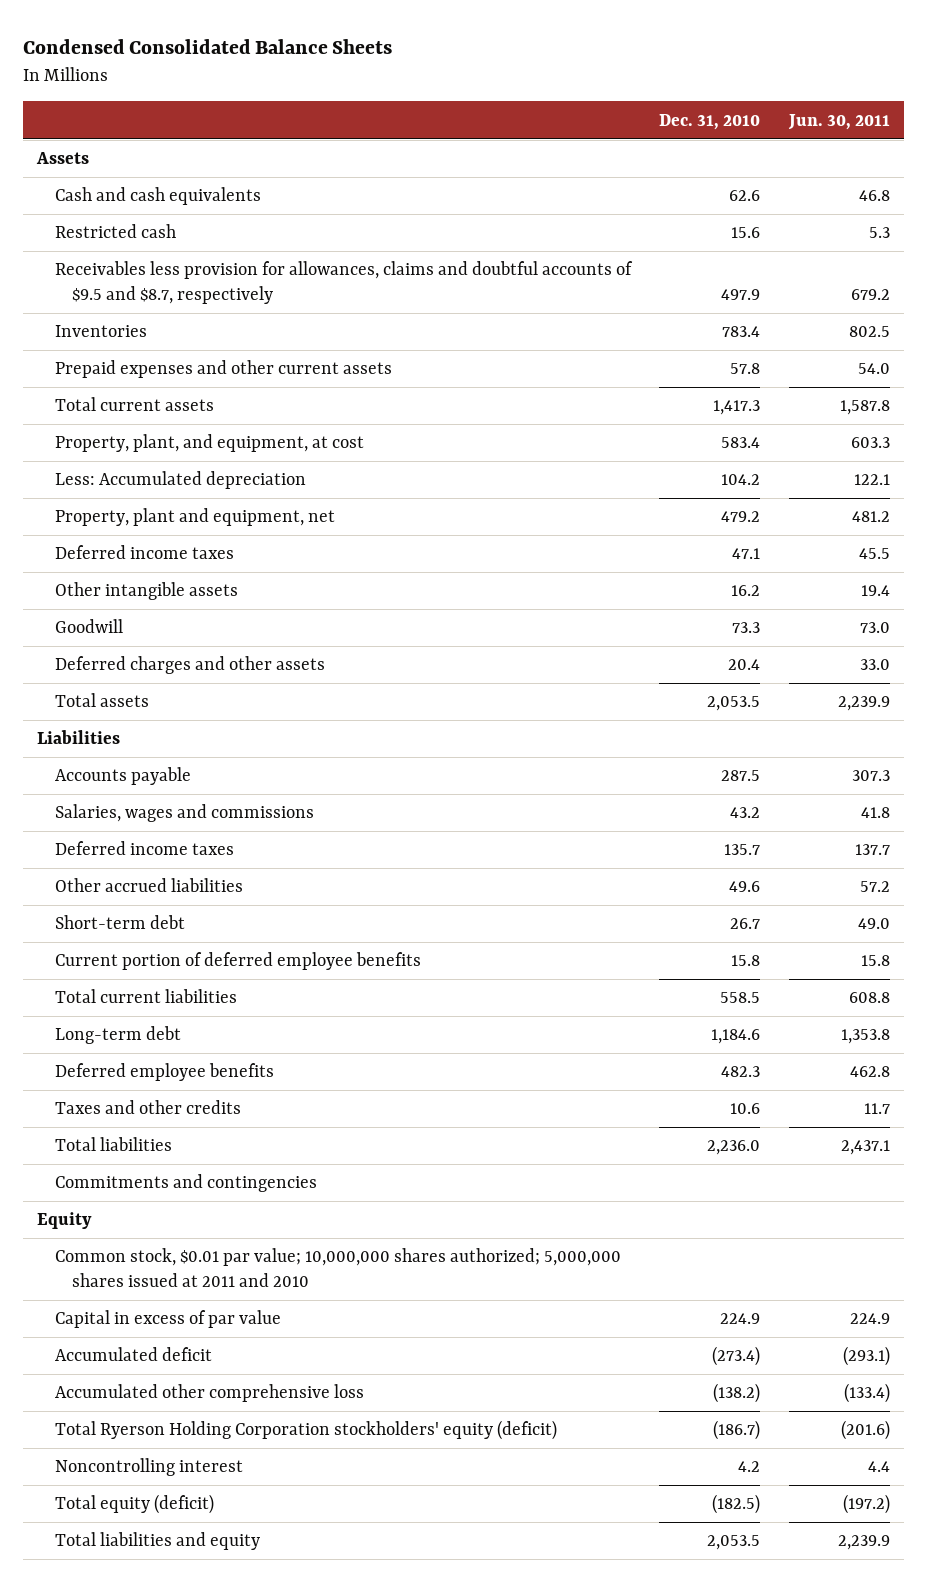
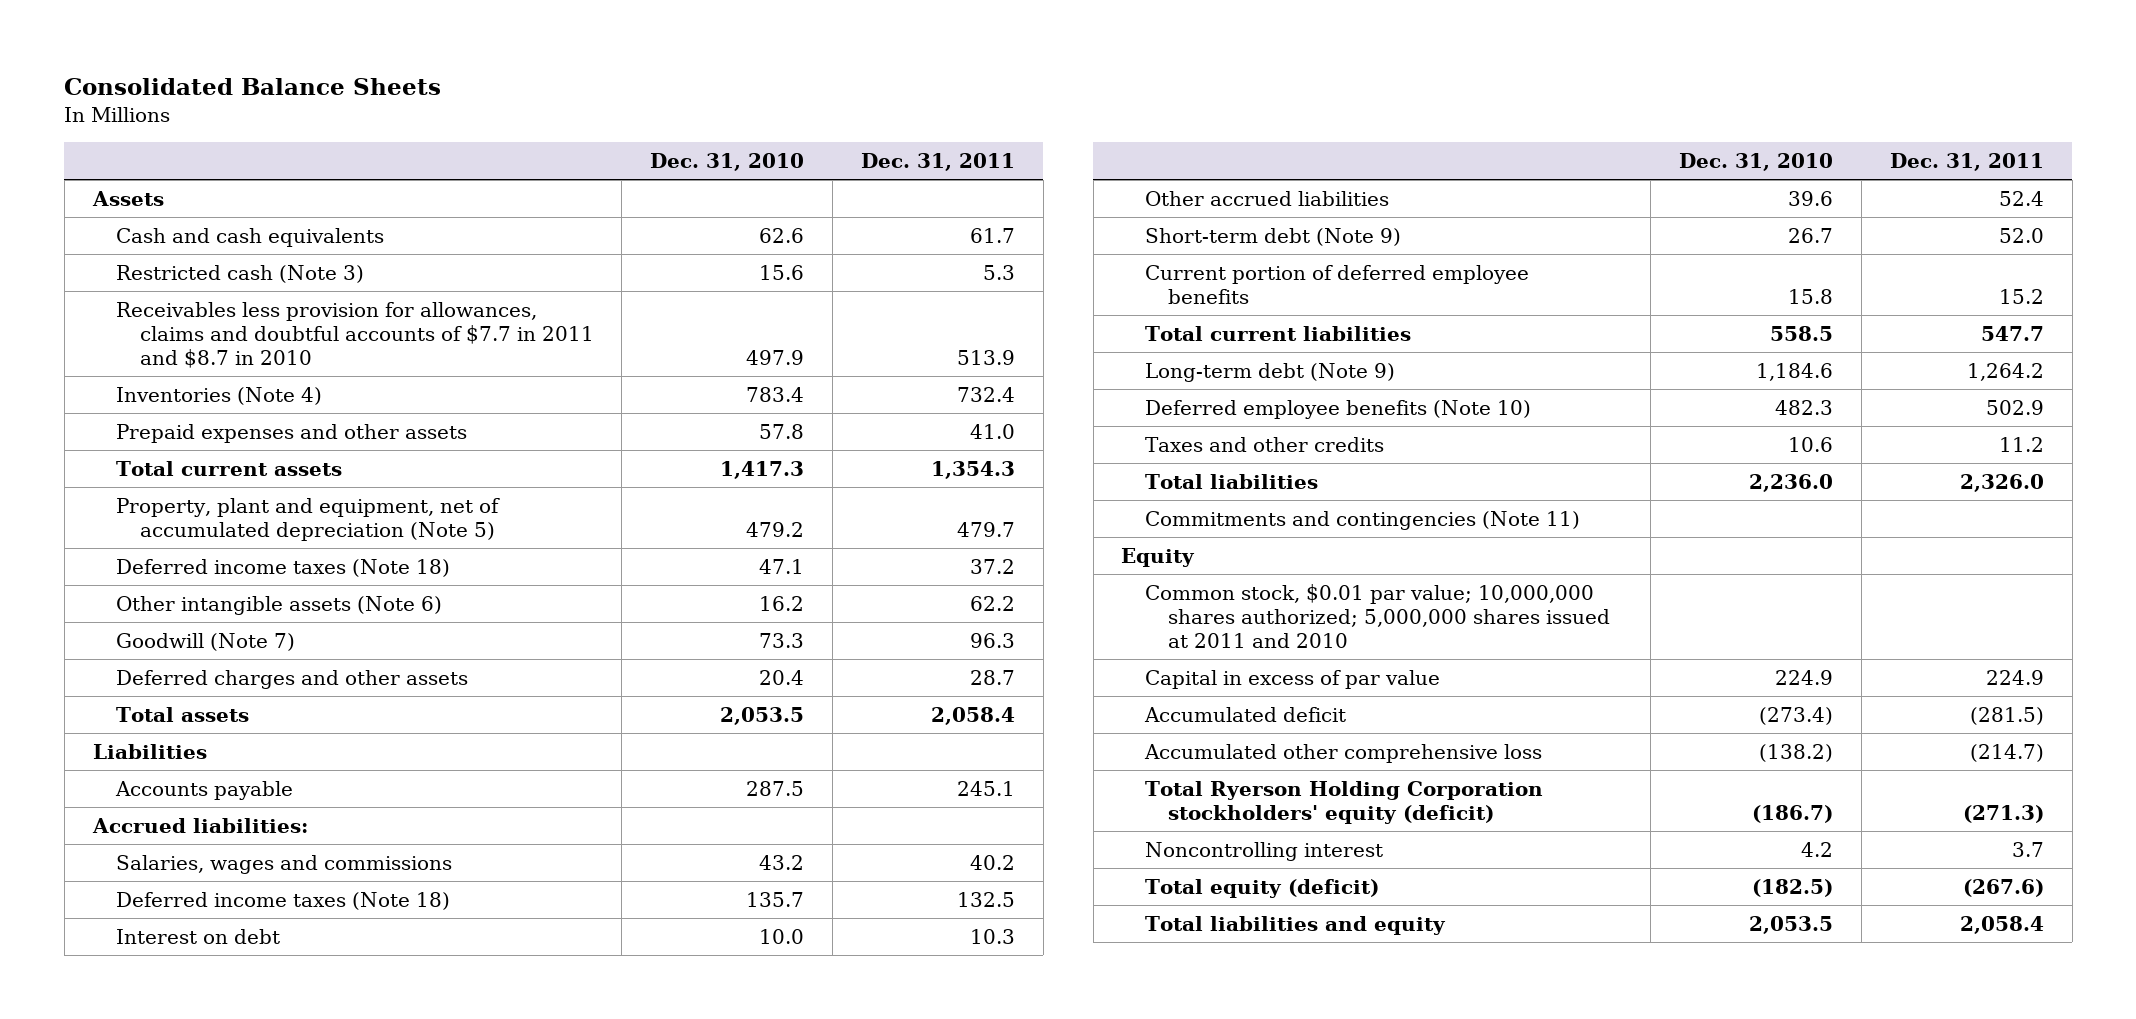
- Condensed Consolidated Balance Sheets
+ Consolidated Balance Sheets
- | Dec. 31, 2010 | Jun. 30, 2011
+ | Dec. 31, 2010 | Dec. 31, 2011
- Restricted cash | 15.6 | 5.3
- Receivables less provision for allowances, claims and doubtful accounts of $9.5 and $8.7, respectively | 497.9 | 679.2
- Inventories | 783.4 | 802.5
- Prepaid expenses and other current assets | 57.8 | 54.0
+ Restricted cash (Note 3) | 15.6 | 5.3
+ Receivables less provision for allowances, claims and doubtful accounts of $7.7 in 2011 and $8.7 in 2010 | 497.9 | 513.9
+ Inventories (Note 4) | 783.4 | 732.4
+ Prepaid expenses and other assets | 57.8 | 41.0
- Property, plant, and equipment, at cost | 583.4 | 603.3
- Less: Accumulated depreciation | 104.2 | 122.1
- Property, plant and equipment, net | 479.2 | 481.2
- Deferred income taxes | 47.1 | 45.5
- Other intangible assets | 16.2 | 19.4
- Goodwill | 73.3 | 73.0
+ Property, plant and equipment, net of accumulated depreciation (Note 5) | 479.2 | 479.7
+ Deferred income taxes (Note 18) | 47.1 | 37.2
+ Other intangible assets (Note 6) | 16.2 | 62.2
+ Goodwill (Note 7) | 73.3 | 96.3
+ Accrued liabilities:
- Deferred income taxes | 135.7 | 137.7
- Other accrued liabilities | 49.6 | 57.2
- Short-term debt | 26.7 | 49.0
+ Deferred income taxes (Note 18) | 135.7 | 132.5
+ Interest on debt | 10.0 | 10.3
+ Other accrued liabilities | 39.6 | 52.4
+ Short-term debt (Note 9) | 26.7 | 52.0
- Long-term debt | 1,184.6 | 1,353.8
- Deferred employee benefits | 482.3 | 462.8
+ Long-term debt (Note 9) | 1,184.6 | 1,264.2
+ Deferred employee benefits (Note 10) | 482.3 | 502.9
- Commitments and contingencies
+ Commitments and contingencies (Note 11)

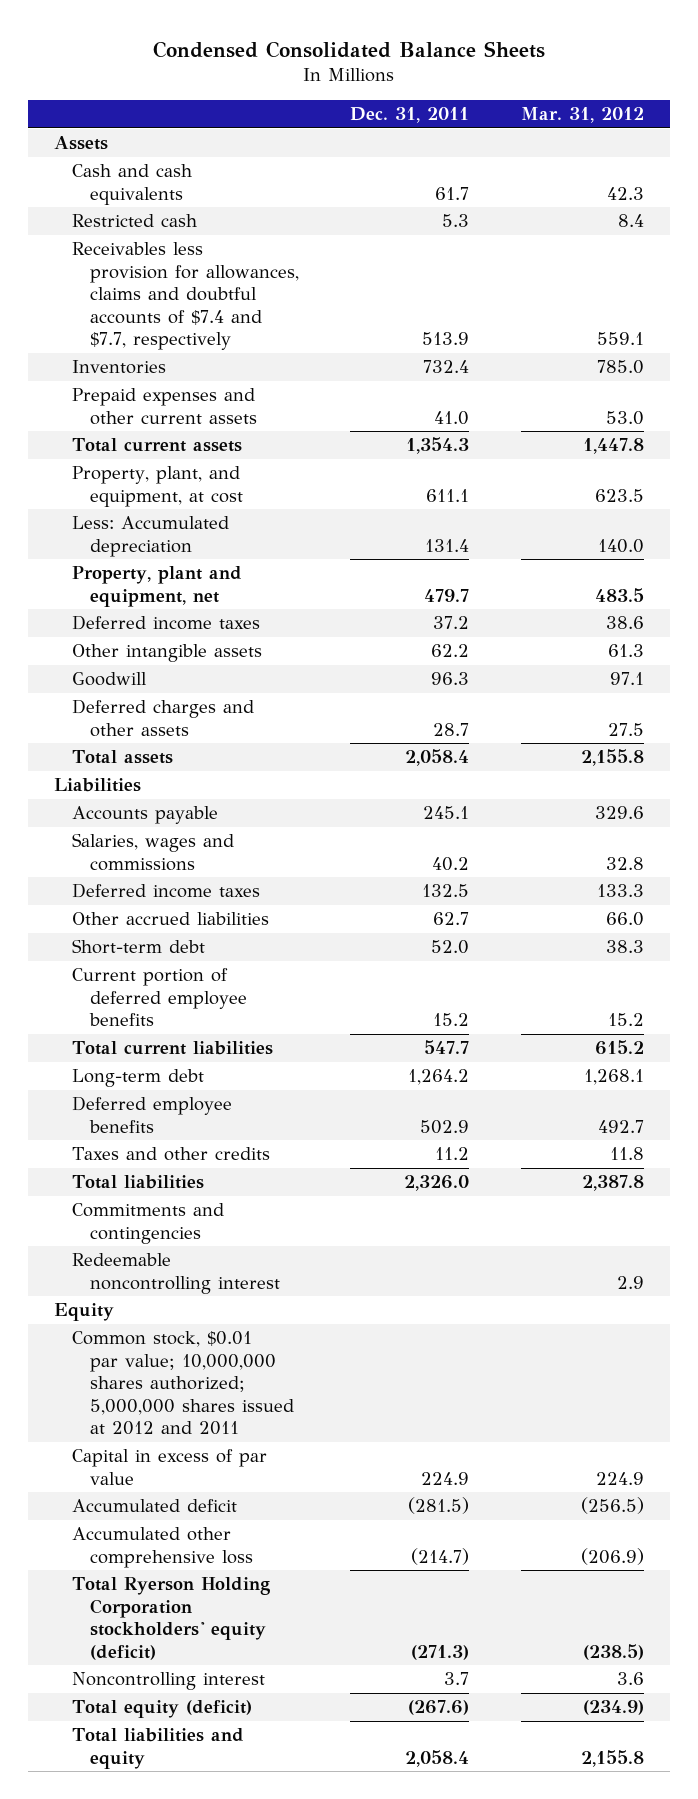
- Consolidated Balance Sheets
+ Condensed Consolidated Balance Sheets
- | Dec. 31, 2010 | Dec. 31, 2011
+ | Dec. 31, 2011 | Mar. 31, 2012
- Restricted cash (Note 3) | 15.6 | 5.3
- Receivables less provision for allowances, claims and doubtful accounts of $7.7 in 2011 and $8.7 in 2010 | 497.9 | 513.9
- Inventories (Note 4) | 783.4 | 732.4
- Prepaid expenses and other assets | 57.8 | 41.0
+ Restricted cash | 5.3 | 8.4
+ Receivables less provision for allowances, claims and doubtful accounts of $7.4 and $7.7, respectively | 513.9 | 559.1
+ Inventories | 732.4 | 785.0
+ Prepaid expenses and other current assets | 41.0 | 53.0
- Property, plant and equipment, net of accumulated depreciation (Note 5) | 479.2 | 479.7
- Deferred income taxes (Note 18) | 47.1 | 37.2
- Other intangible assets (Note 6) | 16.2 | 62.2
- Goodwill (Note 7) | 73.3 | 96.3
+ Property, plant, and equipment, at cost | 611.1 | 623.5
+ Less: Accumulated depreciation | 131.4 | 140.0
+ Property, plant and equipment, net | 479.7 | 483.5
+ Deferred income taxes | 37.2 | 38.6
+ Other intangible assets | 62.2 | 61.3
+ Goodwill | 96.3 | 97.1
- Accrued liabilities:
- Deferred income taxes (Note 18) | 135.7 | 132.5
- Interest on debt | 10.0 | 10.3
- Other accrued liabilities | 39.6 | 52.4
- Short-term debt (Note 9) | 26.7 | 52.0
+ Deferred income taxes | 132.5 | 133.3
+ Other accrued liabilities | 62.7 | 66.0
+ Short-term debt | 52.0 | 38.3
- Long-term debt (Note 9) | 1,184.6 | 1,264.2
- Deferred employee benefits (Note 10) | 482.3 | 502.9
+ Long-term debt | 1,264.2 | 1,268.1
+ Deferred employee benefits | 502.9 | 492.7
- Commitments and contingencies (Note 11)
+ Commitments and contingencies
+ Redeemable noncontrolling interest | | 2.9
- Common stock, $0.01 par value; 10,000,000 shares authorized; 5,000,000 shares issued at 2011 and 2010
+ Common stock, $0.01 par value; 10,000,000 shares authorized; 5,000,000 shares issued at 2012 and 2011

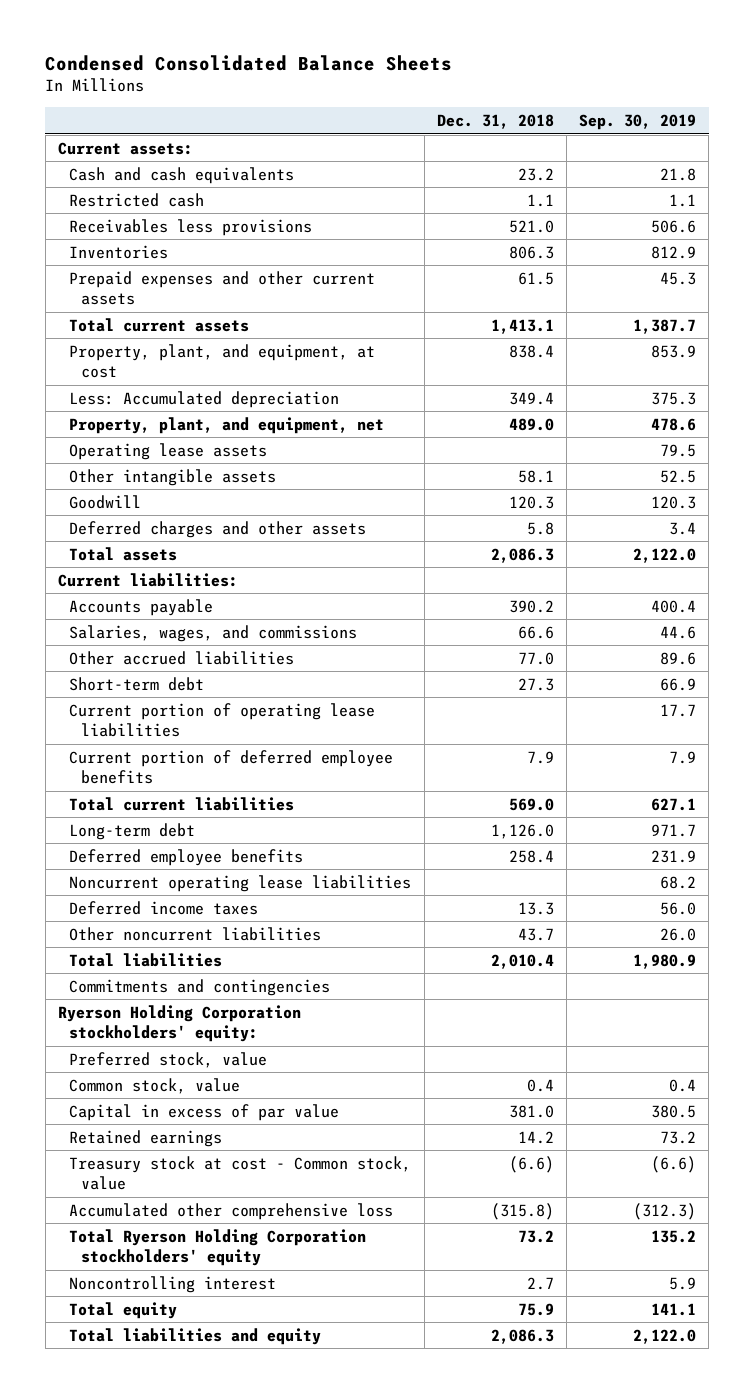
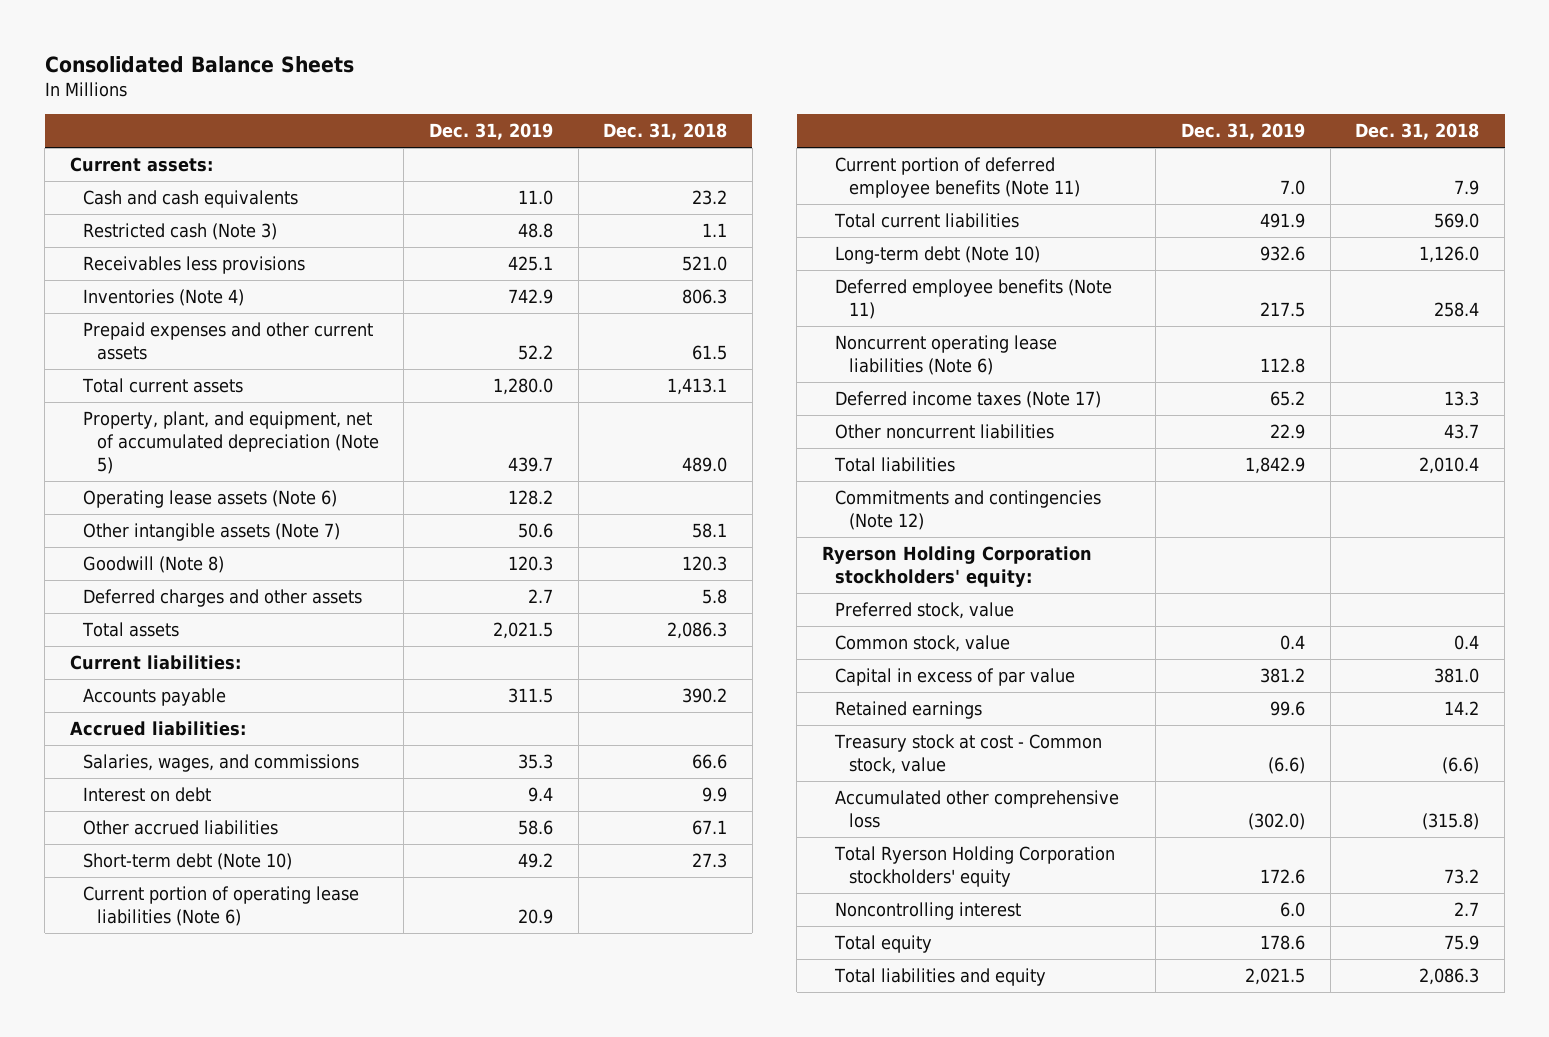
- Condensed Consolidated Balance Sheets
+ Consolidated Balance Sheets
- | Dec. 31, 2018 | Sep. 30, 2019
+ | Dec. 31, 2019 | Dec. 31, 2018
- Restricted cash | 1.1 | 1.1
+ Restricted cash (Note 3) | 48.8 | 1.1
- Inventories | 806.3 | 812.9
+ Inventories (Note 4) | 742.9 | 806.3
- Property, plant, and equipment, at cost | 838.4 | 853.9
- Less: Accumulated depreciation | 349.4 | 375.3
- Property, plant, and equipment, net | 489.0 | 478.6
- Operating lease assets | | 79.5
- Other intangible assets | 58.1 | 52.5
- Goodwill | 120.3 | 120.3
+ Property, plant, and equipment, net of accumulated depreciation (Note 5) | 439.7 | 489.0
+ Operating lease assets (Note 6) | 128.2 |
+ Other intangible assets (Note 7) | 50.6 | 58.1
+ Goodwill (Note 8) | 120.3 | 120.3
+ Accrued liabilities:
- Other accrued liabilities | 77.0 | 89.6
- Short-term debt | 27.3 | 66.9
- Current portion of operating lease liabilities | | 17.7
- Current portion of deferred employee benefits | 7.9 | 7.9
+ Interest on debt | 9.4 | 9.9
+ Other accrued liabilities | 58.6 | 67.1
+ Short-term debt (Note 10) | 49.2 | 27.3
+ Current portion of operating lease liabilities (Note 6) | 20.9 |
+ Current portion of deferred employee benefits (Note 11) | 7.0 | 7.9
- Long-term debt | 1,126.0 | 971.7
- Deferred employee benefits | 258.4 | 231.9
- Noncurrent operating lease liabilities | | 68.2
- Deferred income taxes | 13.3 | 56.0
+ Long-term debt (Note 10) | 932.6 | 1,126.0
+ Deferred employee benefits (Note 11) | 217.5 | 258.4
+ Noncurrent operating lease liabilities (Note 6) | 112.8 |
+ Deferred income taxes (Note 17) | 65.2 | 13.3
- Commitments and contingencies
+ Commitments and contingencies (Note 12)

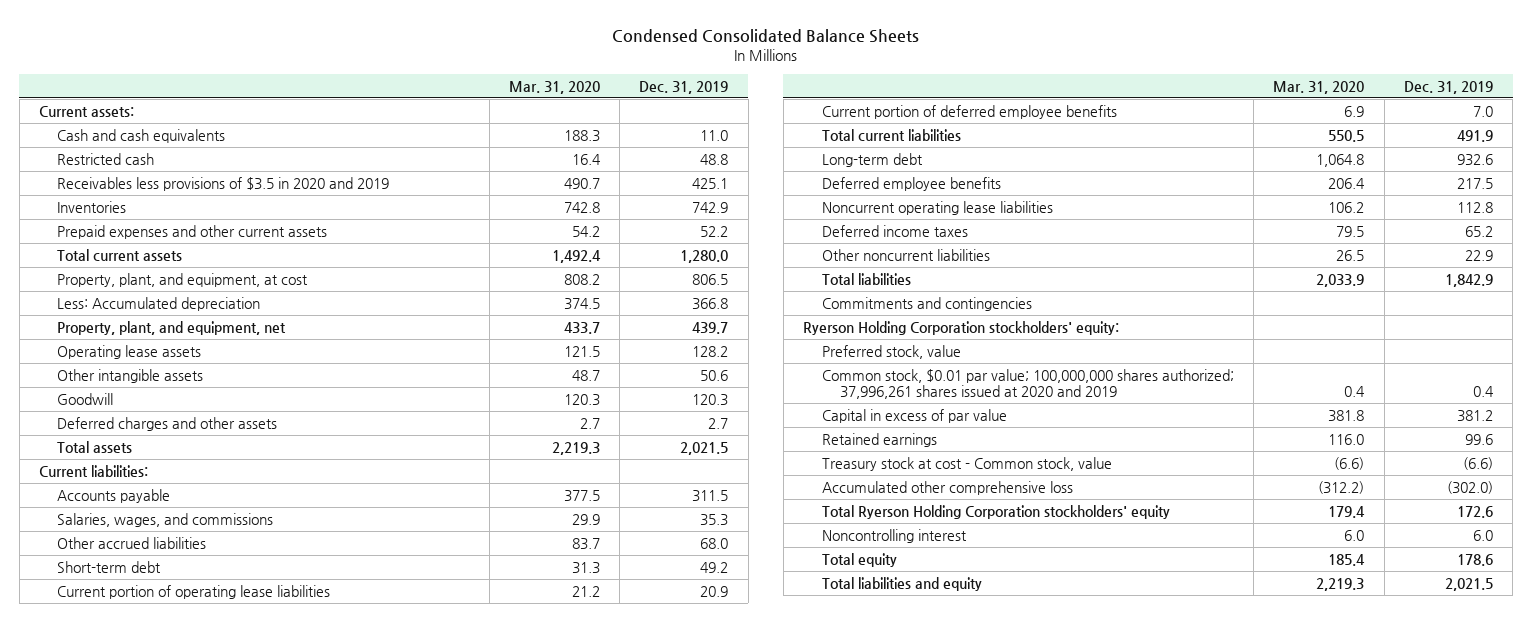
- Consolidated Balance Sheets
+ Condensed Consolidated Balance Sheets
- | Dec. 31, 2019 | Dec. 31, 2018
+ | Mar. 31, 2020 | Dec. 31, 2019
- Restricted cash (Note 3) | 48.8 | 1.1
- Receivables less provisions | 425.1 | 521.0
- Inventories (Note 4) | 742.9 | 806.3
+ Restricted cash | 16.4 | 48.8
+ Receivables less provisions of $3.5 in 2020 and 2019 | 490.7 | 425.1
+ Inventories | 742.8 | 742.9
- Property, plant, and equipment, net of accumulated depreciation (Note 5) | 439.7 | 489.0
- Operating lease assets (Note 6) | 128.2 |
- Other intangible assets (Note 7) | 50.6 | 58.1
- Goodwill (Note 8) | 120.3 | 120.3
+ Property, plant, and equipment, at cost | 808.2 | 806.5
+ Less: Accumulated depreciation | 374.5 | 366.8
+ Property, plant, and equipment, net | 433.7 | 439.7
+ Operating lease assets | 121.5 | 128.2
+ Other intangible assets | 48.7 | 50.6
+ Goodwill | 120.3 | 120.3
- Accrued liabilities:
- Interest on debt | 9.4 | 9.9
- Other accrued liabilities | 58.6 | 67.1
- Short-term debt (Note 10) | 49.2 | 27.3
- Current portion of operating lease liabilities (Note 6) | 20.9 |
- Current portion of deferred employee benefits (Note 11) | 7.0 | 7.9
+ Other accrued liabilities | 83.7 | 68.0
+ Short-term debt | 31.3 | 49.2
+ Current portion of operating lease liabilities | 21.2 | 20.9
+ Current portion of deferred employee benefits | 6.9 | 7.0
- Long-term debt (Note 10) | 932.6 | 1,126.0
- Deferred employee benefits (Note 11) | 217.5 | 258.4
- Noncurrent operating lease liabilities (Note 6) | 112.8 |
- Deferred income taxes (Note 17) | 65.2 | 13.3
+ Long-term debt | 1,064.8 | 932.6
+ Deferred employee benefits | 206.4 | 217.5
+ Noncurrent operating lease liabilities | 106.2 | 112.8
+ Deferred income taxes | 79.5 | 65.2
- Commitments and contingencies (Note 12)
+ Commitments and contingencies
- Common stock, value | 0.4 | 0.4
+ Common stock, $0.01 par value; 100,000,000 shares authorized; 37,996,261 shares issued at 2020 and 2019 | 0.4 | 0.4

